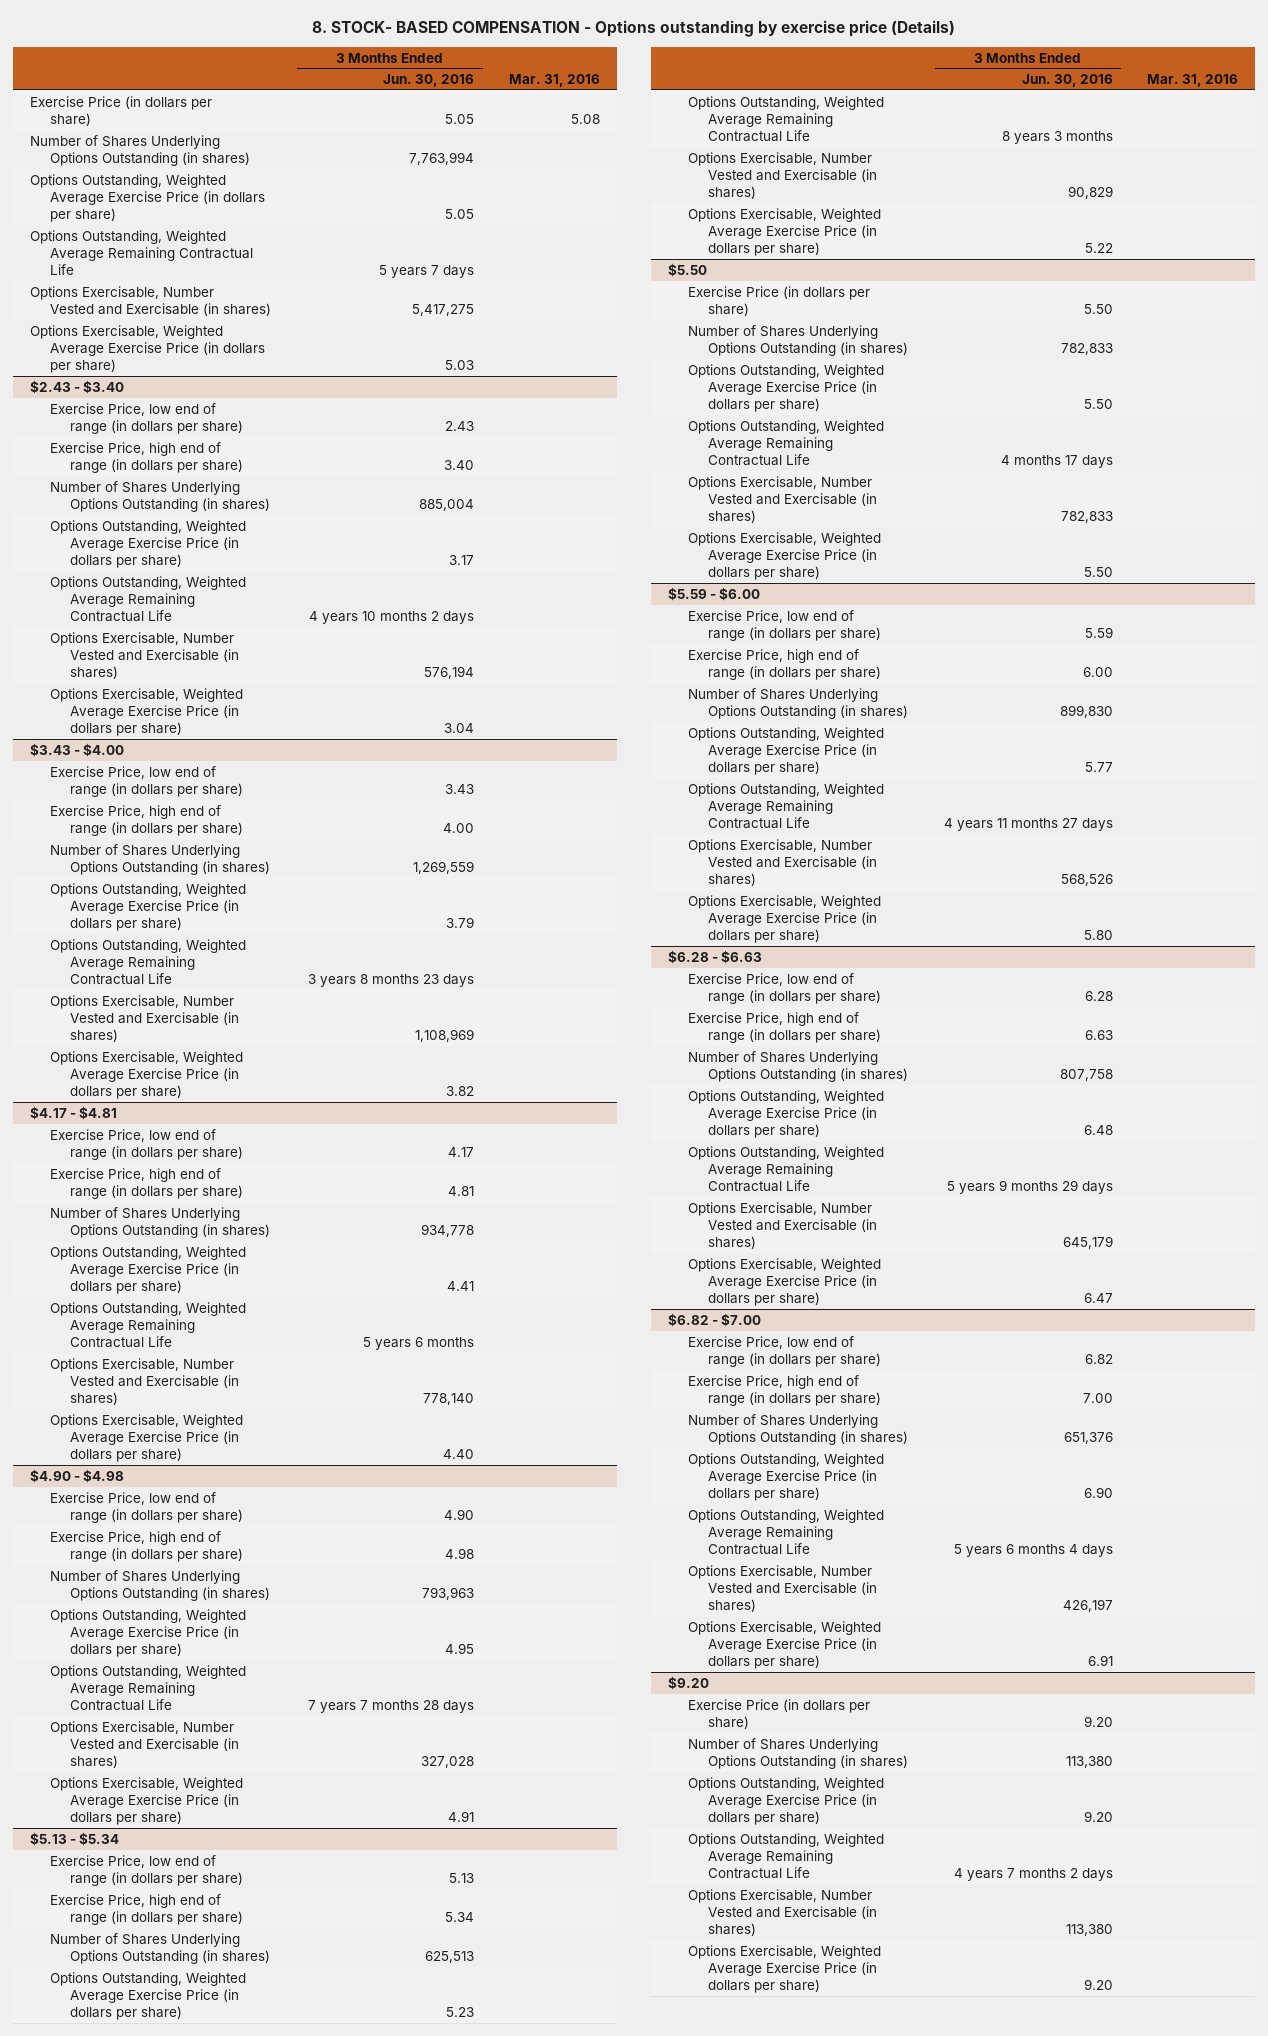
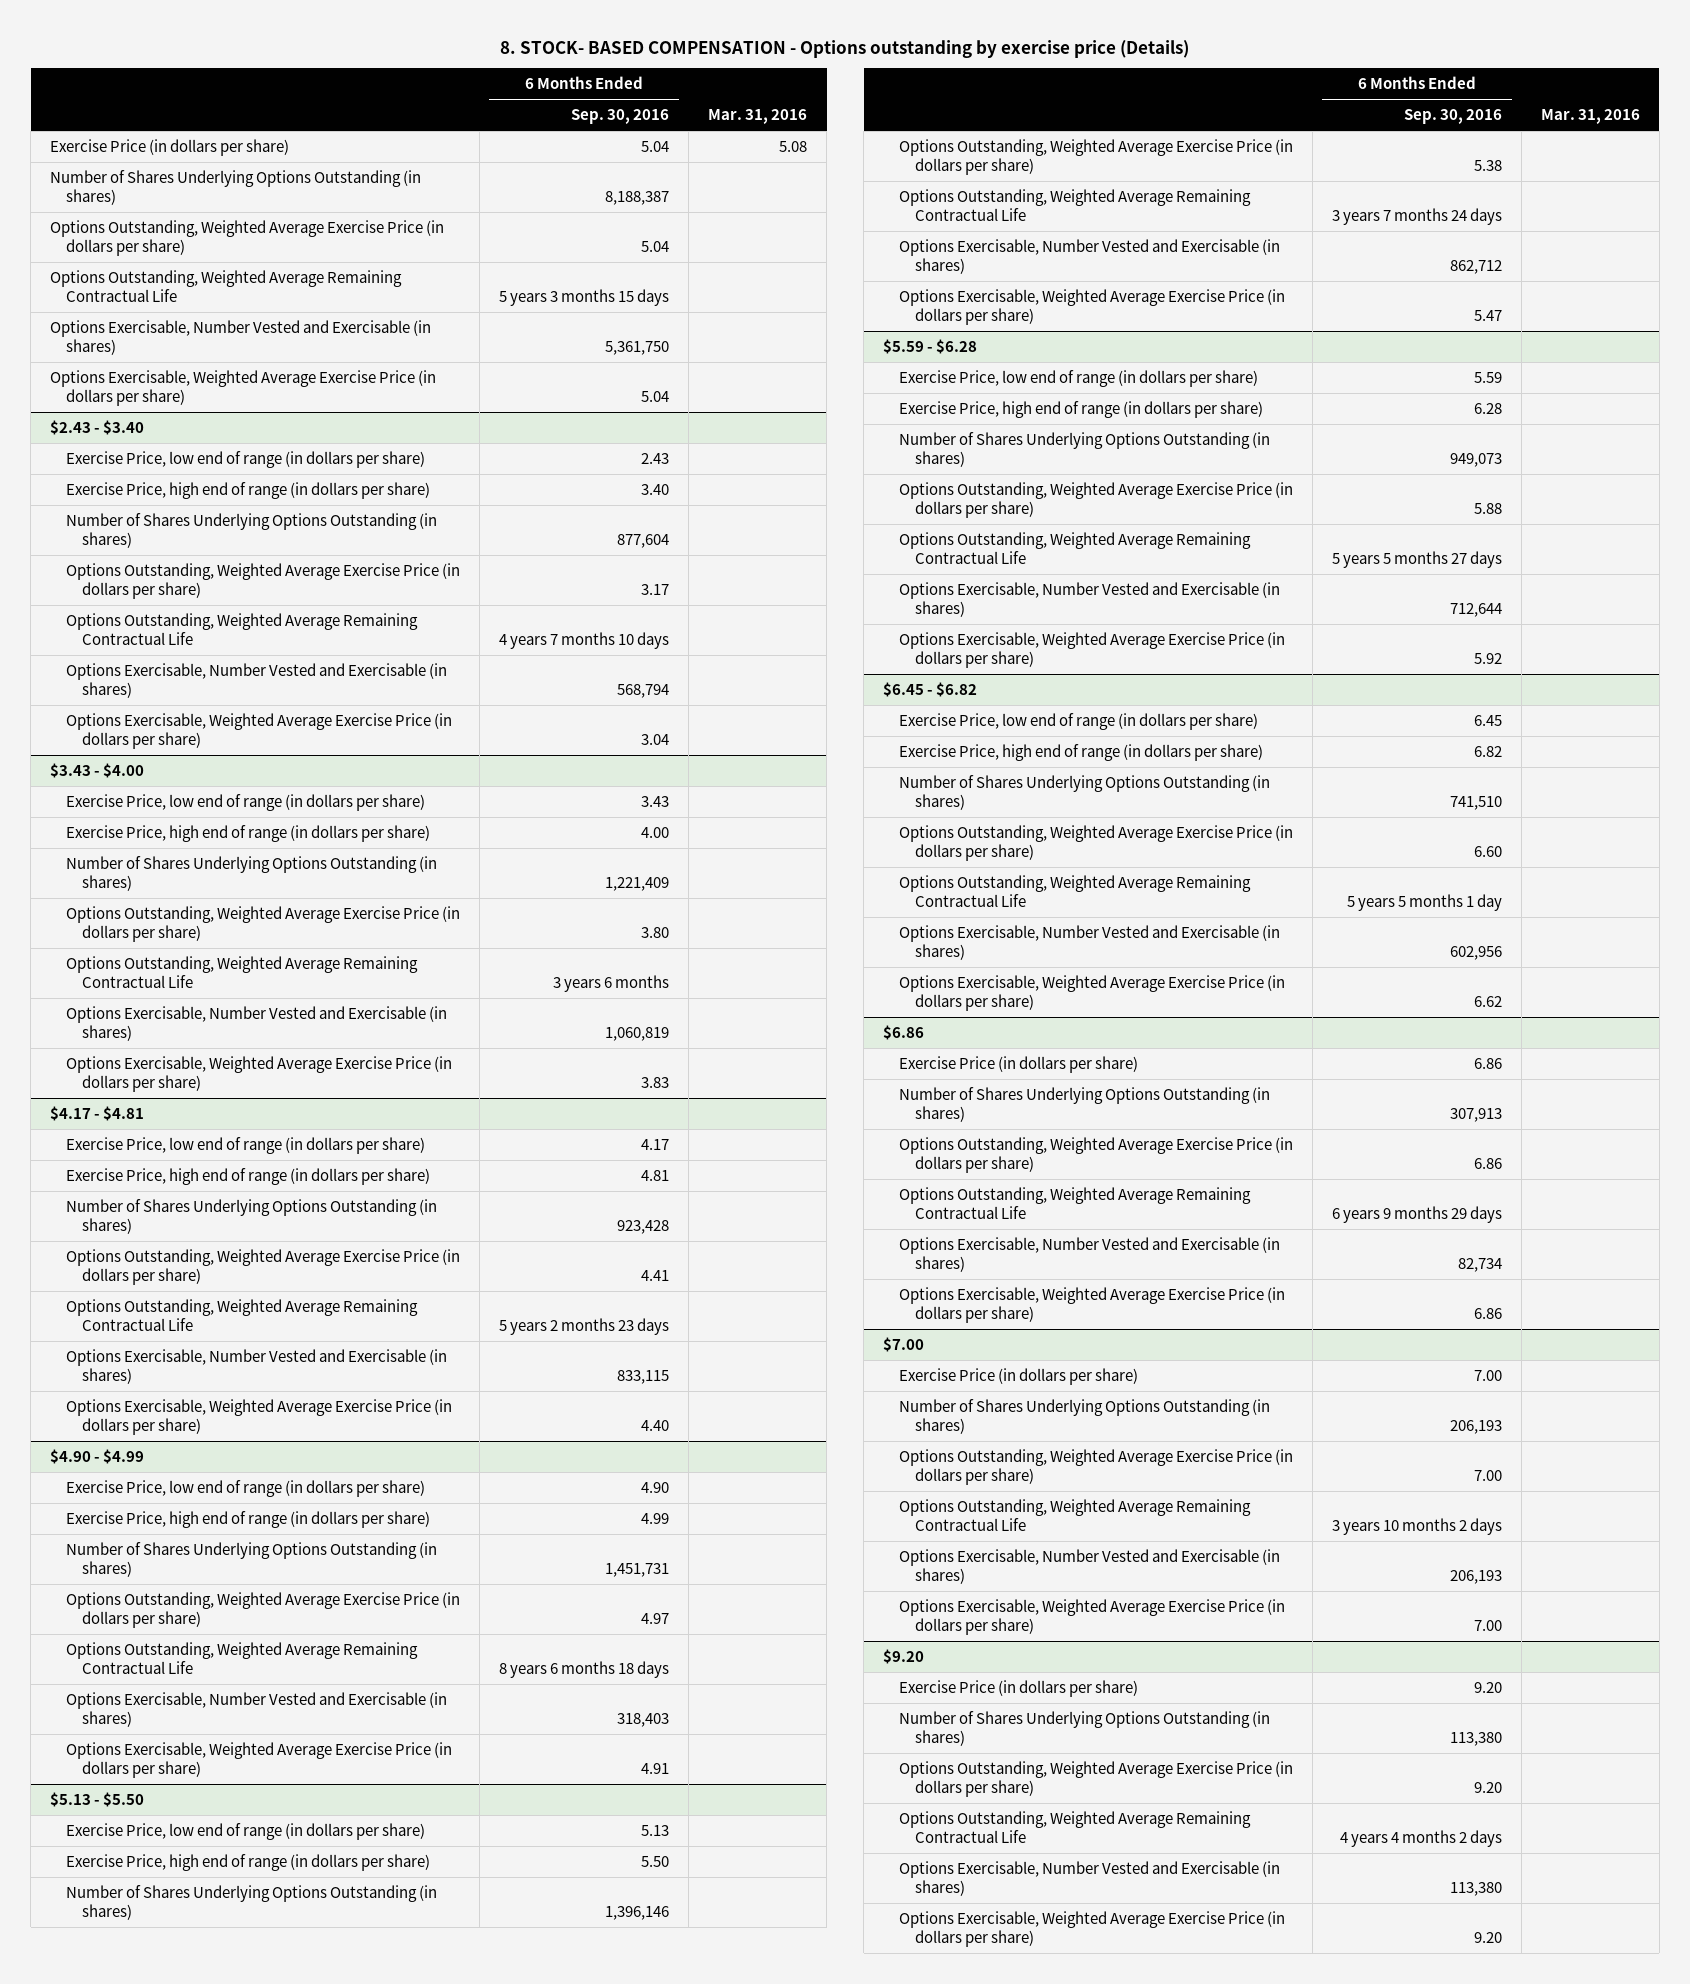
- | 3 Months Ended Jun. 30, 2016 | Mar. 31, 2016
+ | 6 Months Ended Sep. 30, 2016 | Mar. 31, 2016
- $4.90 - $4.98
+ $4.90 - $4.99
- $5.13 - $5.34
+ $5.13 - $5.50
- $5.50
- Exercise Price (in dollars per share) | 5.50 |
+ $5.59 - $6.28
+ Exercise Price, low end of range (in dollars per share) | 5.59 |
+ Exercise Price, high end of range (in dollars per share) | 6.28 |
- $5.59 - $6.00
+ $6.45 - $6.82
- $6.28 - $6.63
- Exercise Price, low end of range (in dollars per share) | 6.28 |
- Exercise Price, high end of range (in dollars per share) | 6.63 |
+ $6.86
+ Exercise Price (in dollars per share) | 6.86 |
- $6.82 - $7.00
- Exercise Price, low end of range (in dollars per share) | 6.82 |
- Exercise Price, high end of range (in dollars per share) | 7.00 |
+ $7.00
+ Exercise Price (in dollars per share) | 7.00 |

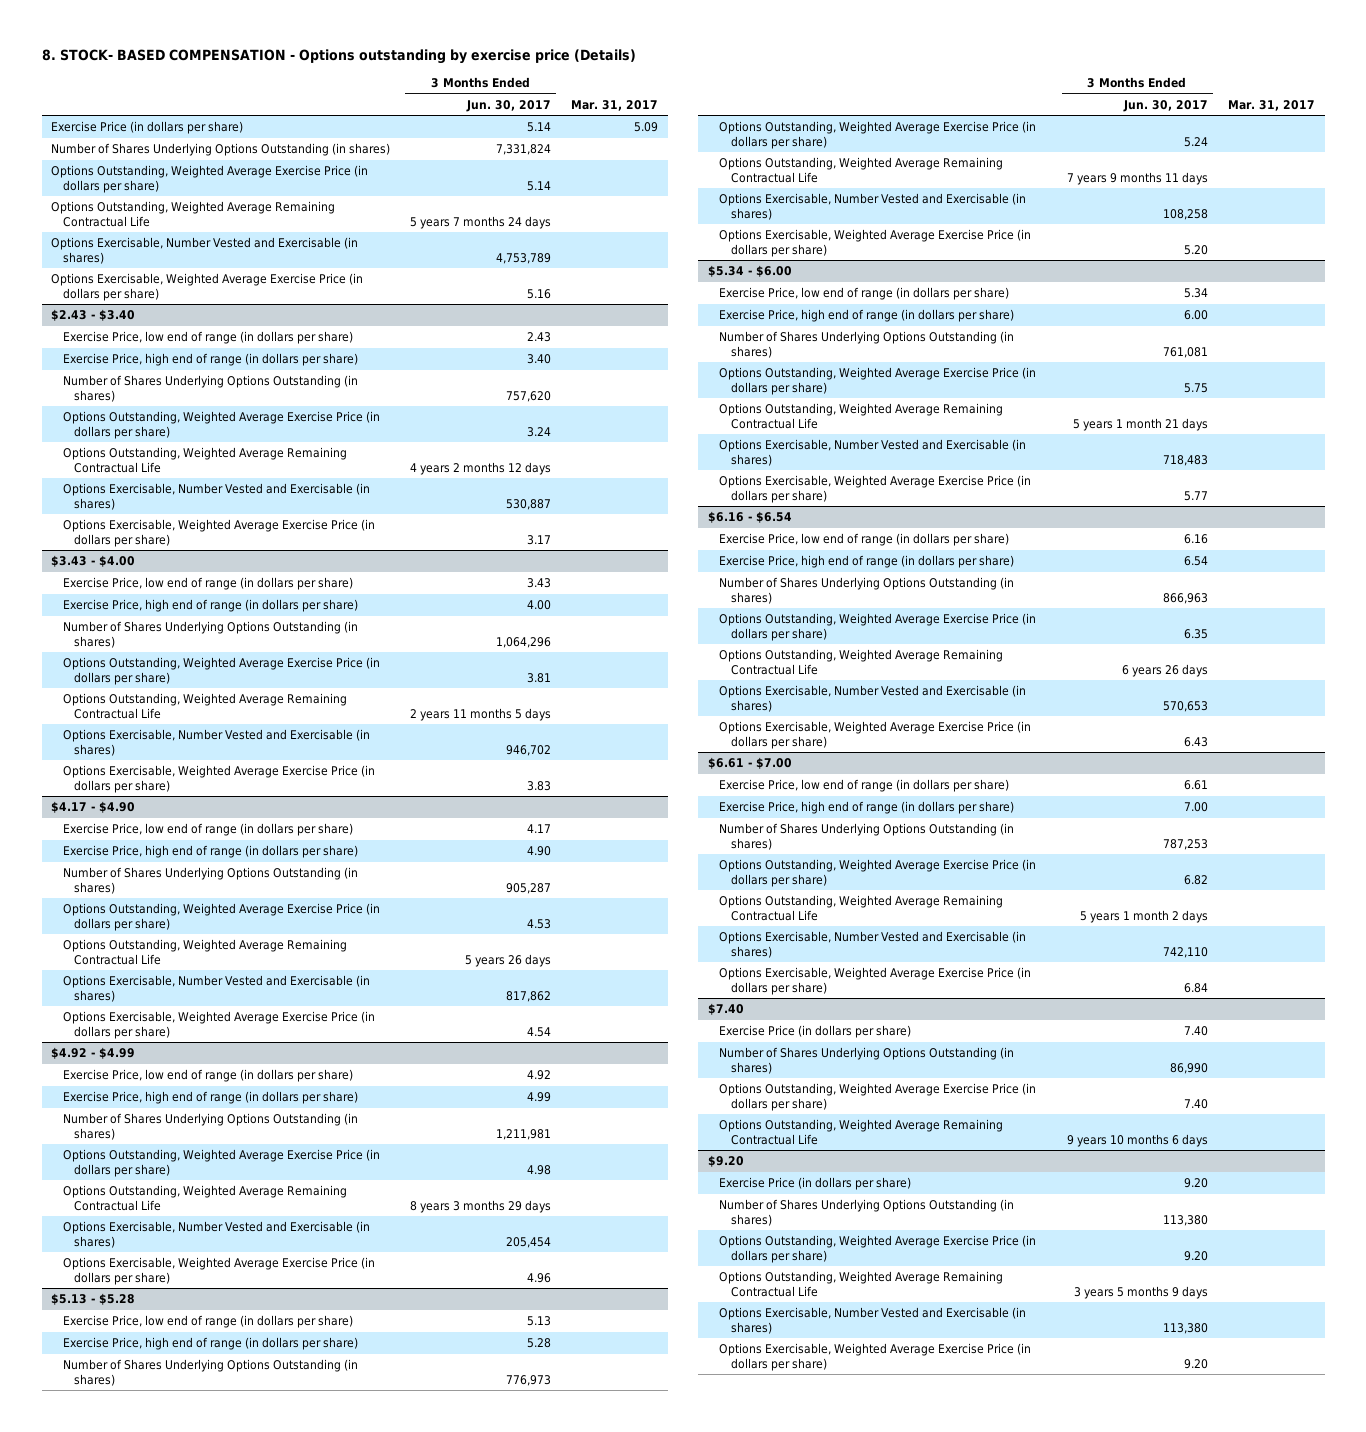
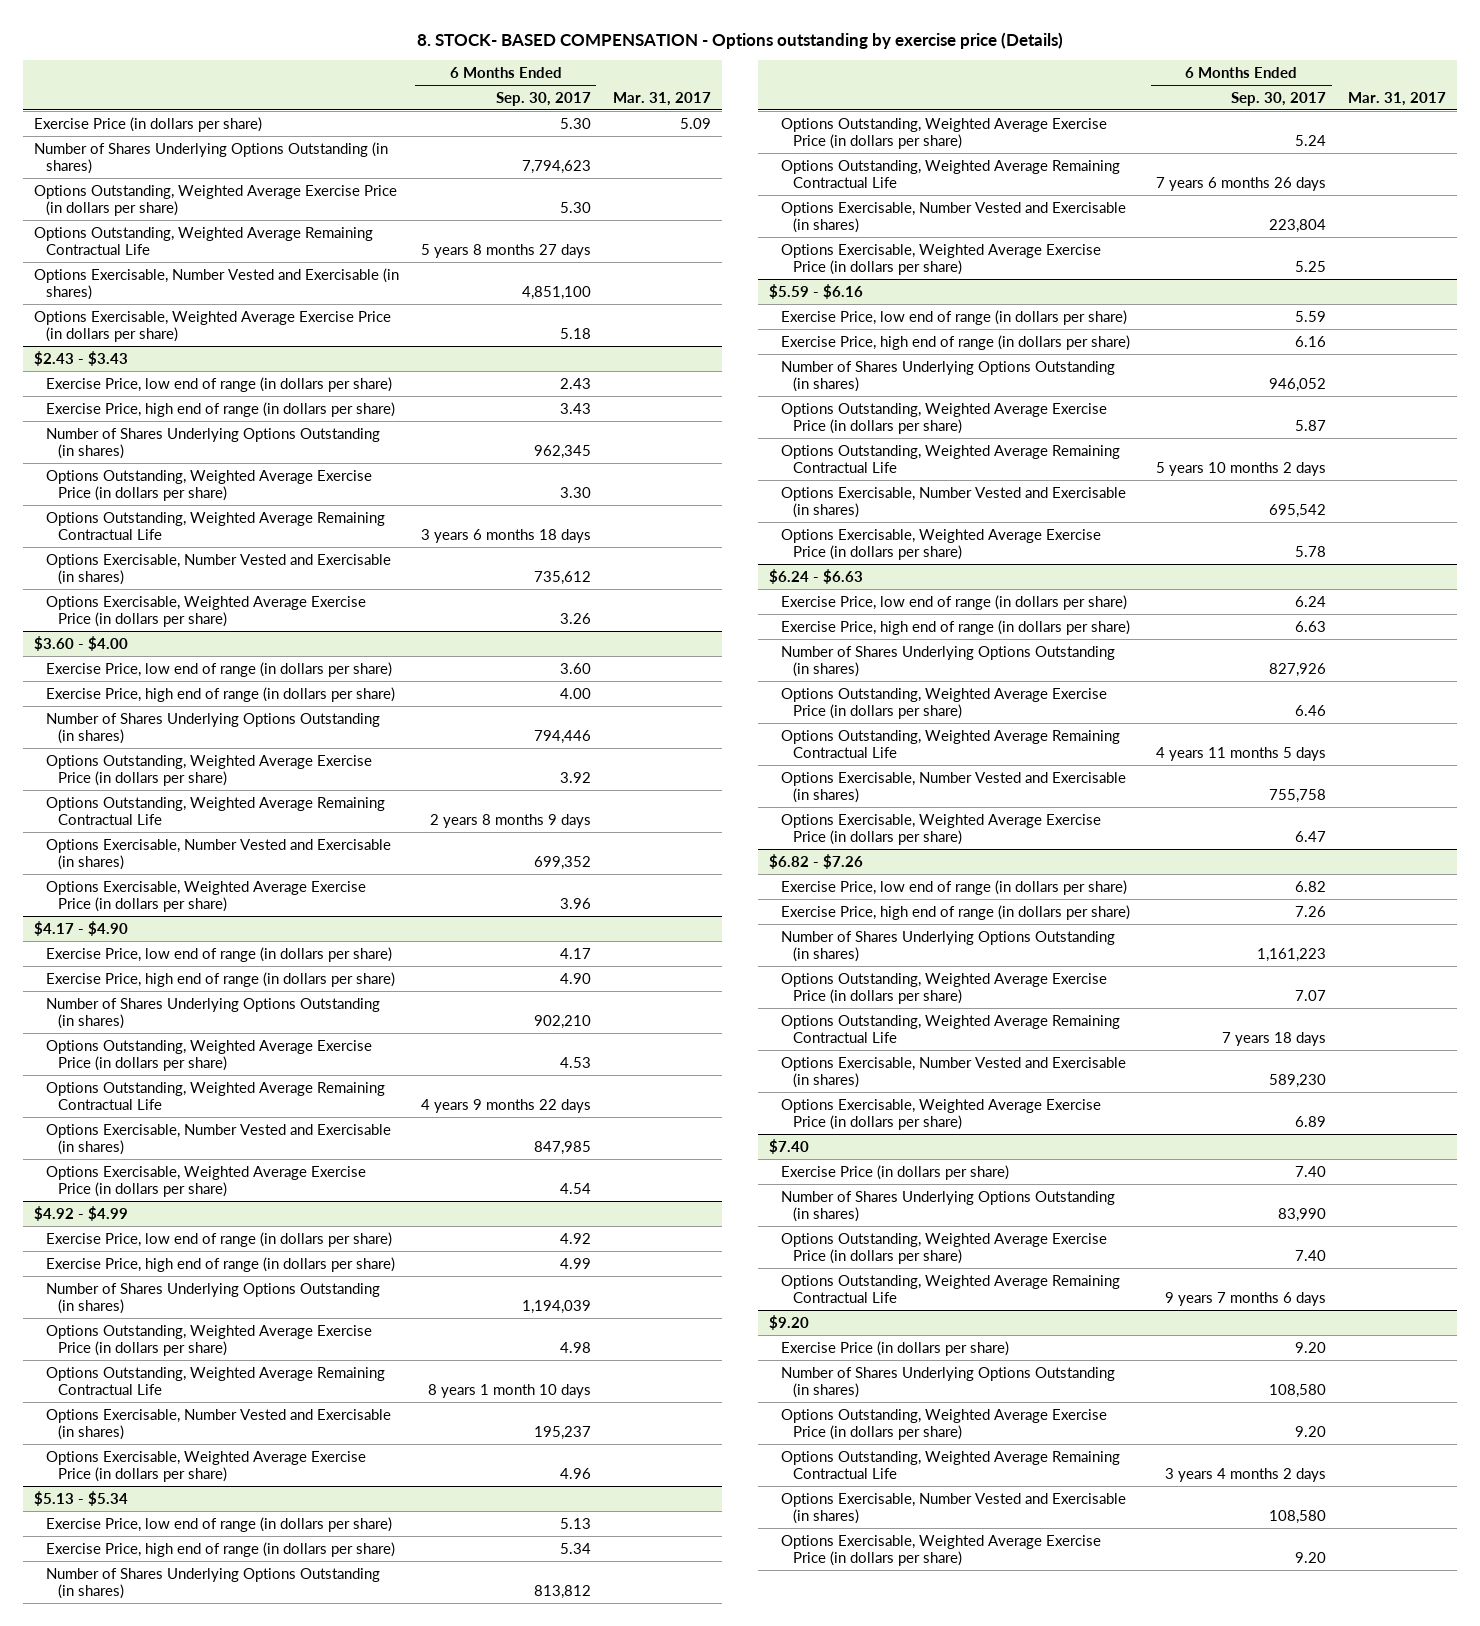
- | 3 Months Ended Jun. 30, 2017 | Mar. 31, 2017
+ | 6 Months Ended Sep. 30, 2017 | Mar. 31, 2017
- $2.43 - $3.40
+ $2.43 - $3.43
- $3.43 - $4.00
+ $3.60 - $4.00
- $5.13 - $5.28
+ $5.13 - $5.34
- $5.34 - $6.00
+ $5.59 - $6.16
- $6.16 - $6.54
+ $6.24 - $6.63
- $6.61 - $7.00
+ $6.82 - $7.26

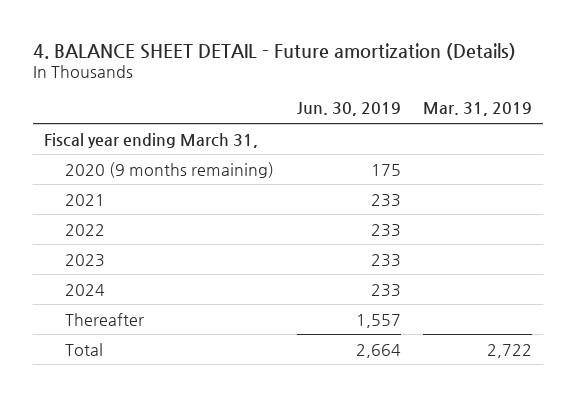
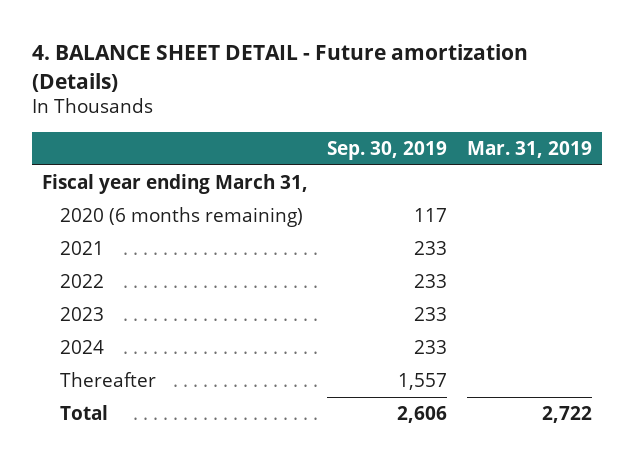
- | Jun. 30, 2019 | Mar. 31, 2019
+ | Sep. 30, 2019 | Mar. 31, 2019
- 2020 (9 months remaining) | 175 |
+ 2020 (6 months remaining) | 117 |

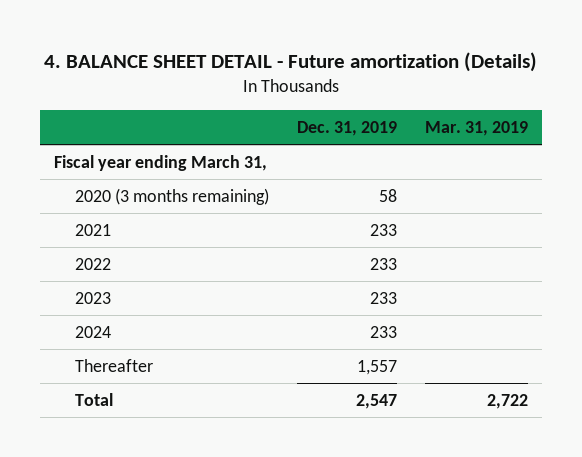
- | Sep. 30, 2019 | Mar. 31, 2019
+ | Dec. 31, 2019 | Mar. 31, 2019
- 2020 (6 months remaining) | 117 |
+ 2020 (3 months remaining) | 58 |

